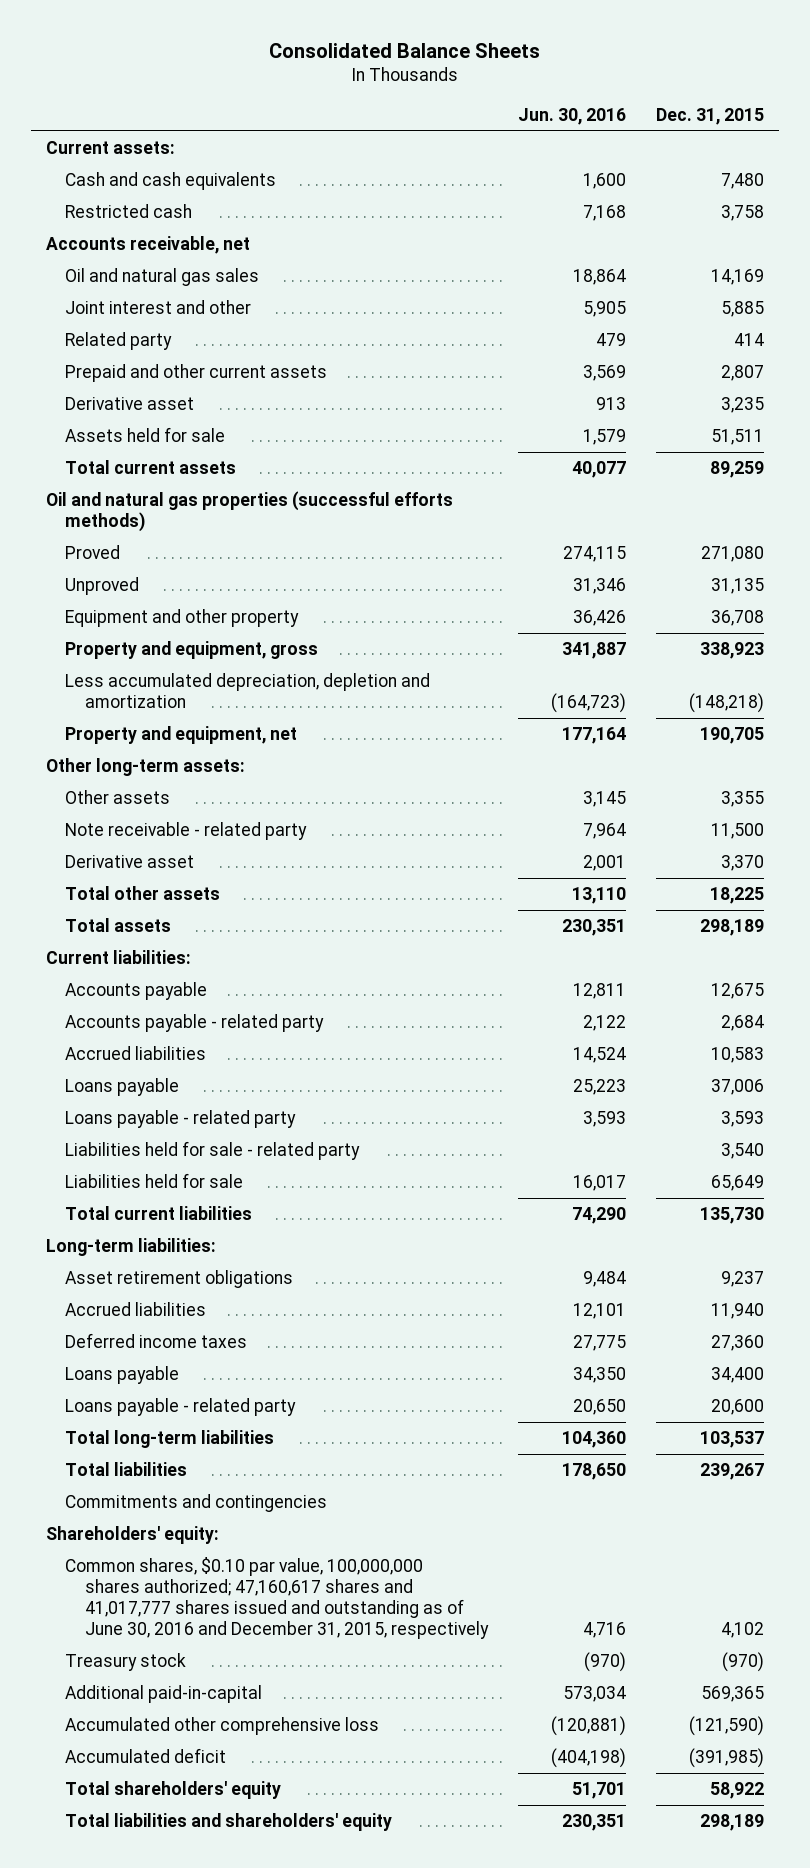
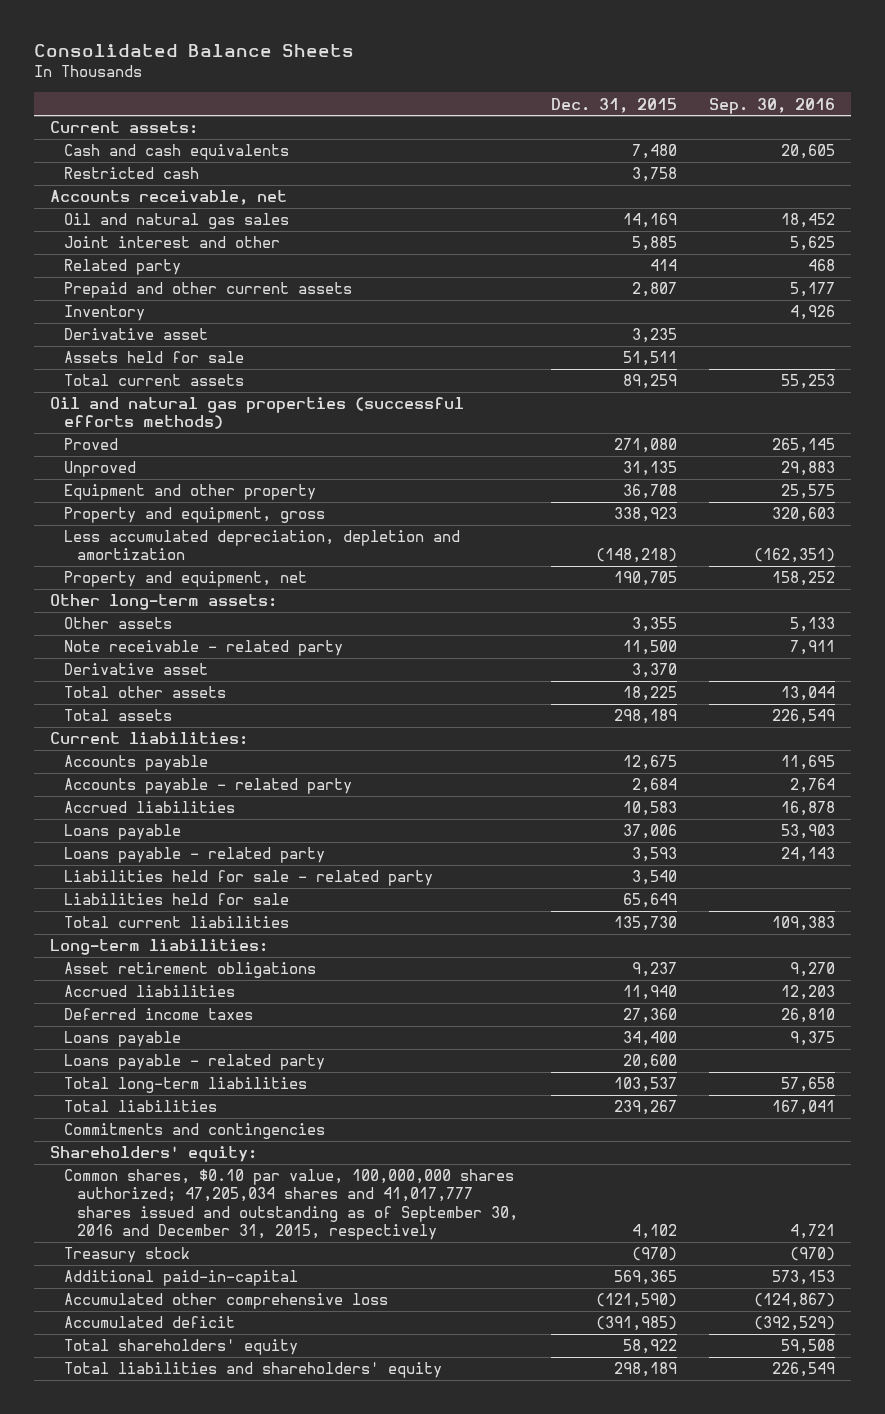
- | Jun. 30, 2016 | Dec. 31, 2015
+ | Dec. 31, 2015 | Sep. 30, 2016
+ Inventory | | 4,926
- Common shares, $0.10 par value, 100,000,000 shares authorized; 47,160,617 shares and 41,017,777 shares issued and outstanding as of June 30, 2016 and December 31, 2015, respectively | 4,716 | 4,102
+ Common shares, $0.10 par value, 100,000,000 shares authorized; 47,205,034 shares and 41,017,777 shares issued and outstanding as of September 30, 2016 and December 31, 2015, respectively | 4,102 | 4,721

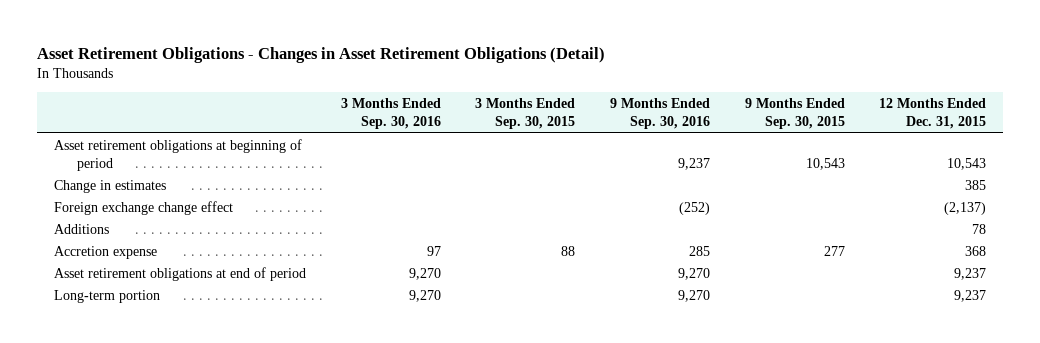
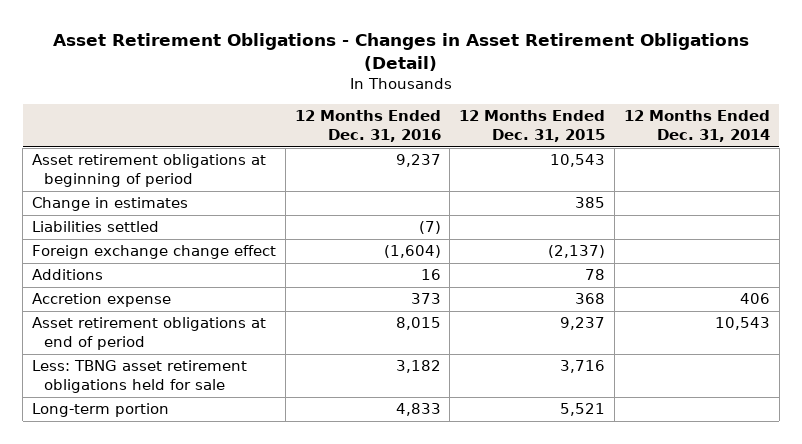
- | 3 Months Ended Sep. 30, 2016 | 3 Months Ended Sep. 30, 2015 | 9 Months Ended Sep. 30, 2016 | 9 Months Ended Sep. 30, 2015 | 12 Months Ended Dec. 31, 2015
+ | 12 Months Ended Dec. 31, 2016 | 12 Months Ended Dec. 31, 2015 | 12 Months Ended Dec. 31, 2014
+ Liabilities settled | (7) | |
- Long-term portion | 9,270 | | 9,270 | | 9,237
+ Less: TBNG asset retirement obligations held for sale | 3,182 | 3,716 |
+ Long-term portion | 4,833 | 5,521 |

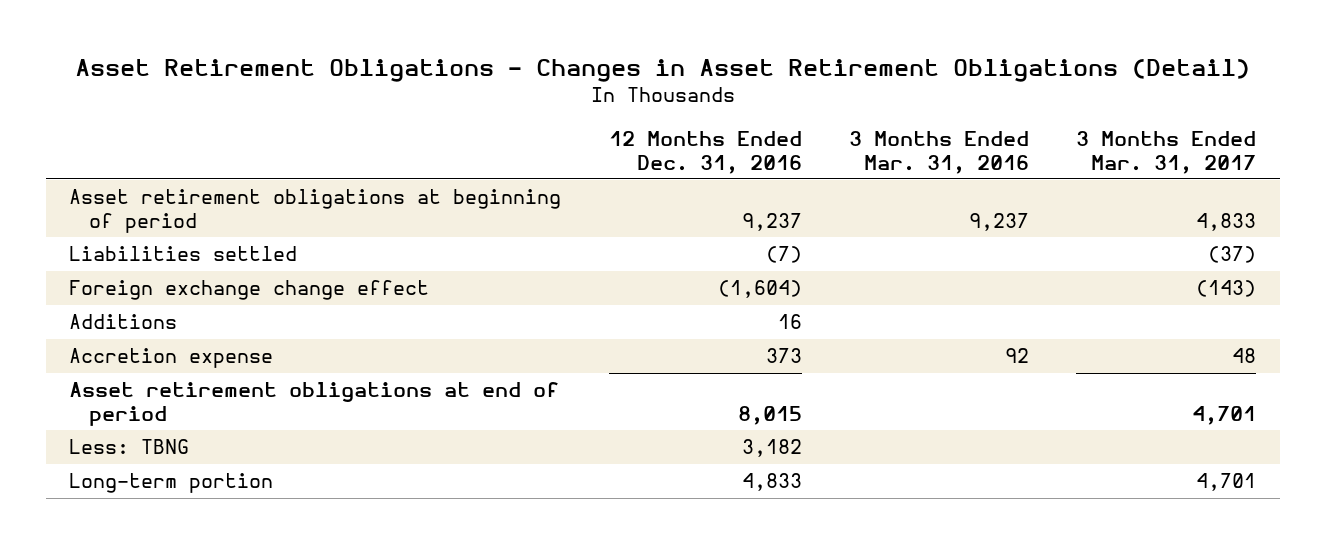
- | 12 Months Ended Dec. 31, 2016 | 12 Months Ended Dec. 31, 2015 | 12 Months Ended Dec. 31, 2014
+ | 12 Months Ended Dec. 31, 2016 | 3 Months Ended Mar. 31, 2016 | 3 Months Ended Mar. 31, 2017
- Change in estimates | | 385 |
- Less: TBNG asset retirement obligations held for sale | 3,182 | 3,716 |
+ Less: TBNG | 3,182 | |

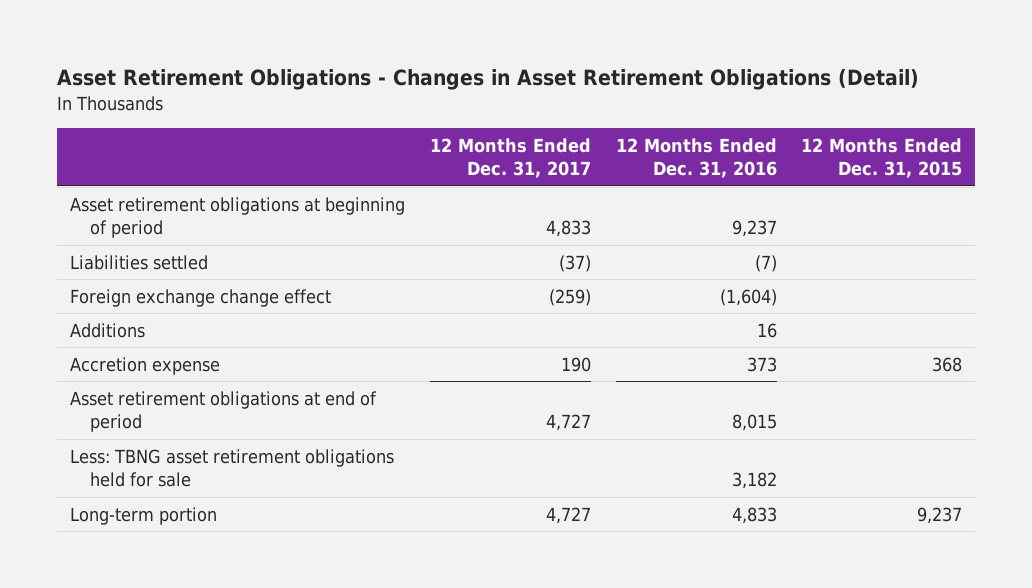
- | 12 Months Ended Dec. 31, 2016 | 3 Months Ended Mar. 31, 2016 | 3 Months Ended Mar. 31, 2017
+ | 12 Months Ended Dec. 31, 2017 | 12 Months Ended Dec. 31, 2016 | 12 Months Ended Dec. 31, 2015
- Less: TBNG | 3,182 | |
+ Less: TBNG asset retirement obligations held for sale | | 3,182 |

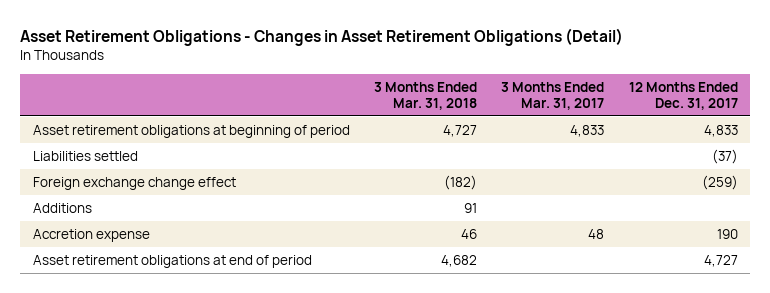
- | 12 Months Ended Dec. 31, 2017 | 12 Months Ended Dec. 31, 2016 | 12 Months Ended Dec. 31, 2015
+ | 3 Months Ended Mar. 31, 2018 | 3 Months Ended Mar. 31, 2017 | 12 Months Ended Dec. 31, 2017
- Less: TBNG asset retirement obligations held for sale | | 3,182 |
- Long-term portion | 4,727 | 4,833 | 9,237

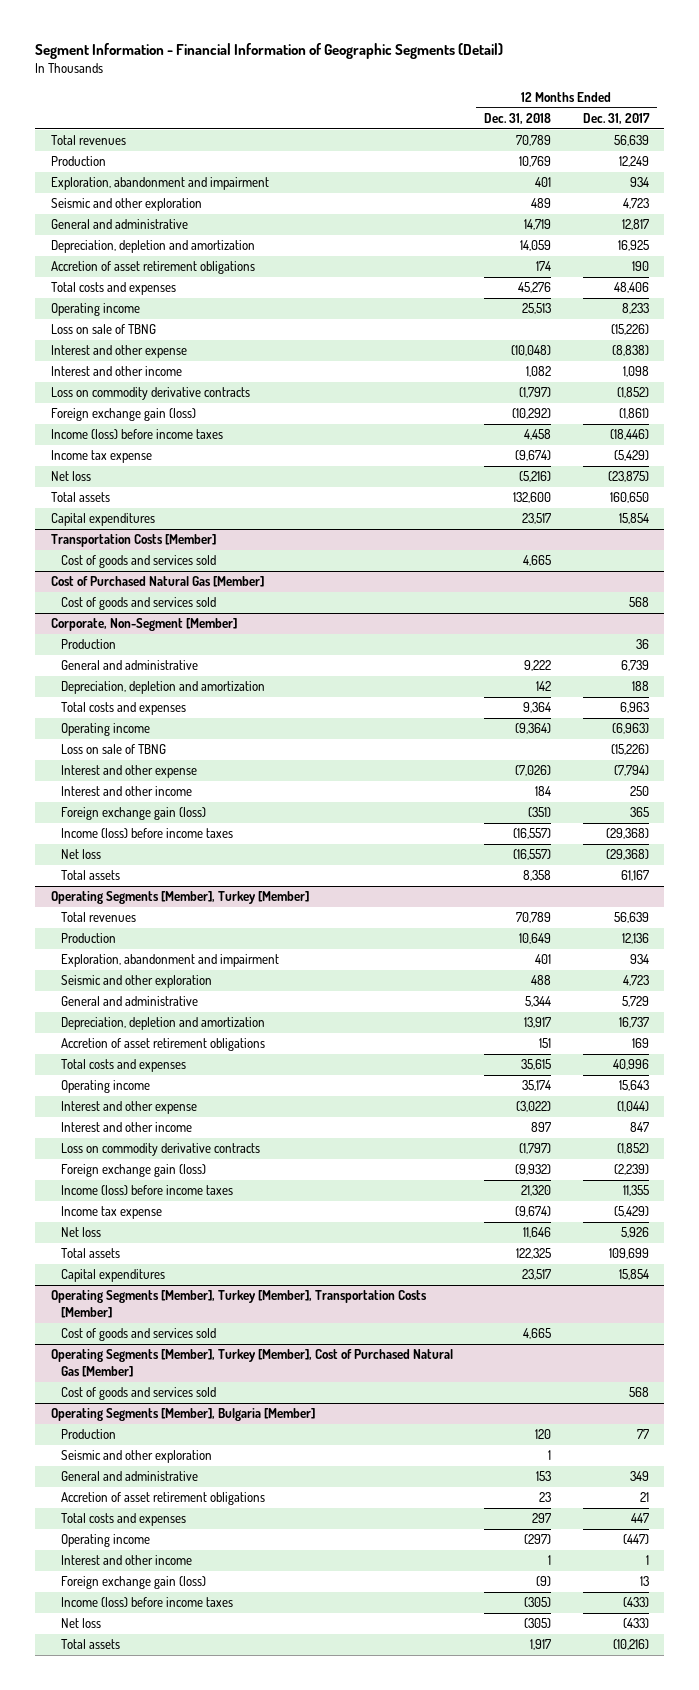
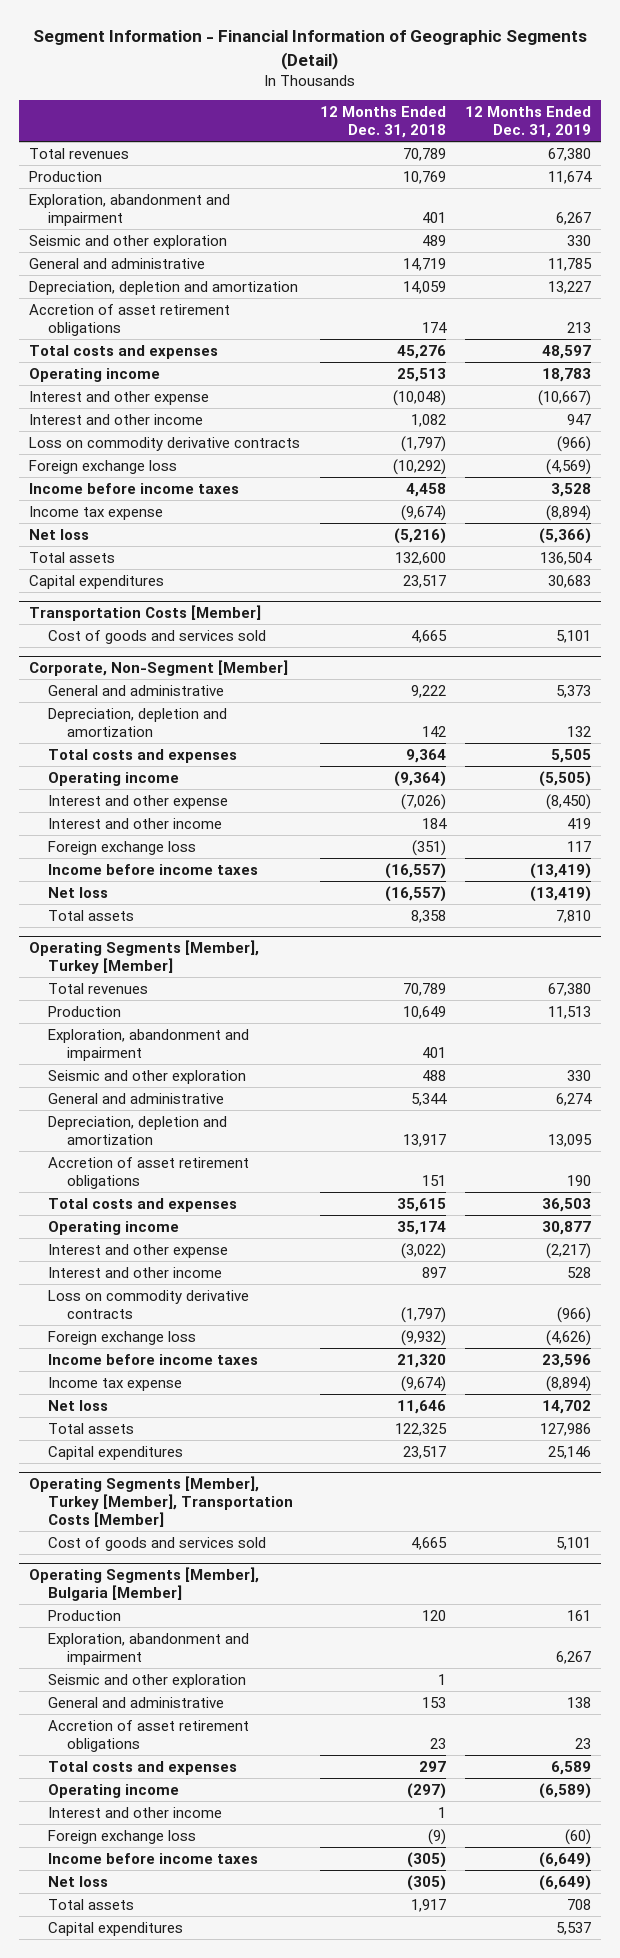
- | 12 Months Ended Dec. 31, 2018 | 12 Months Ended Dec. 31, 2017
+ | 12 Months Ended Dec. 31, 2018 | 12 Months Ended Dec. 31, 2019
- Loss on sale of TBNG | | (15,226)
- Foreign exchange gain (loss) | (10,292) | (1,861)
- Income (loss) before income taxes | 4,458 | (18,446)
+ Foreign exchange loss | (10,292) | (4,569)
+ Income before income taxes | 4,458 | 3,528
- Cost of Purchased Natural Gas [Member]
- Cost of goods and services sold | | 568
@ Corporate, Non-Segment [Member]
- Production | | 36
- Loss on sale of TBNG | | (15,226)
- Foreign exchange gain (loss) | (351) | 365
- Income (loss) before income taxes | (16,557) | (29,368)
+ Foreign exchange loss | (351) | 117
+ Income before income taxes | (16,557) | (13,419)
@ Operating Segments [Member], Turkey [Member]
- Foreign exchange gain (loss) | (9,932) | (2,239)
- Income (loss) before income taxes | 21,320 | 11,355
+ Foreign exchange loss | (9,932) | (4,626)
+ Income before income taxes | 21,320 | 23,596
- Operating Segments [Member], Turkey [Member], Cost of Purchased Natural Gas [Member]
- Cost of goods and services sold | | 568
@ Operating Segments [Member], Bulgaria [Member]
+ Exploration, abandonment and impairment | | 6,267
- Foreign exchange gain (loss) | (9) | 13
- Income (loss) before income taxes | (305) | (433)
+ Foreign exchange loss | (9) | (60)
+ Income before income taxes | (305) | (6,649)
+ Capital expenditures | | 5,537

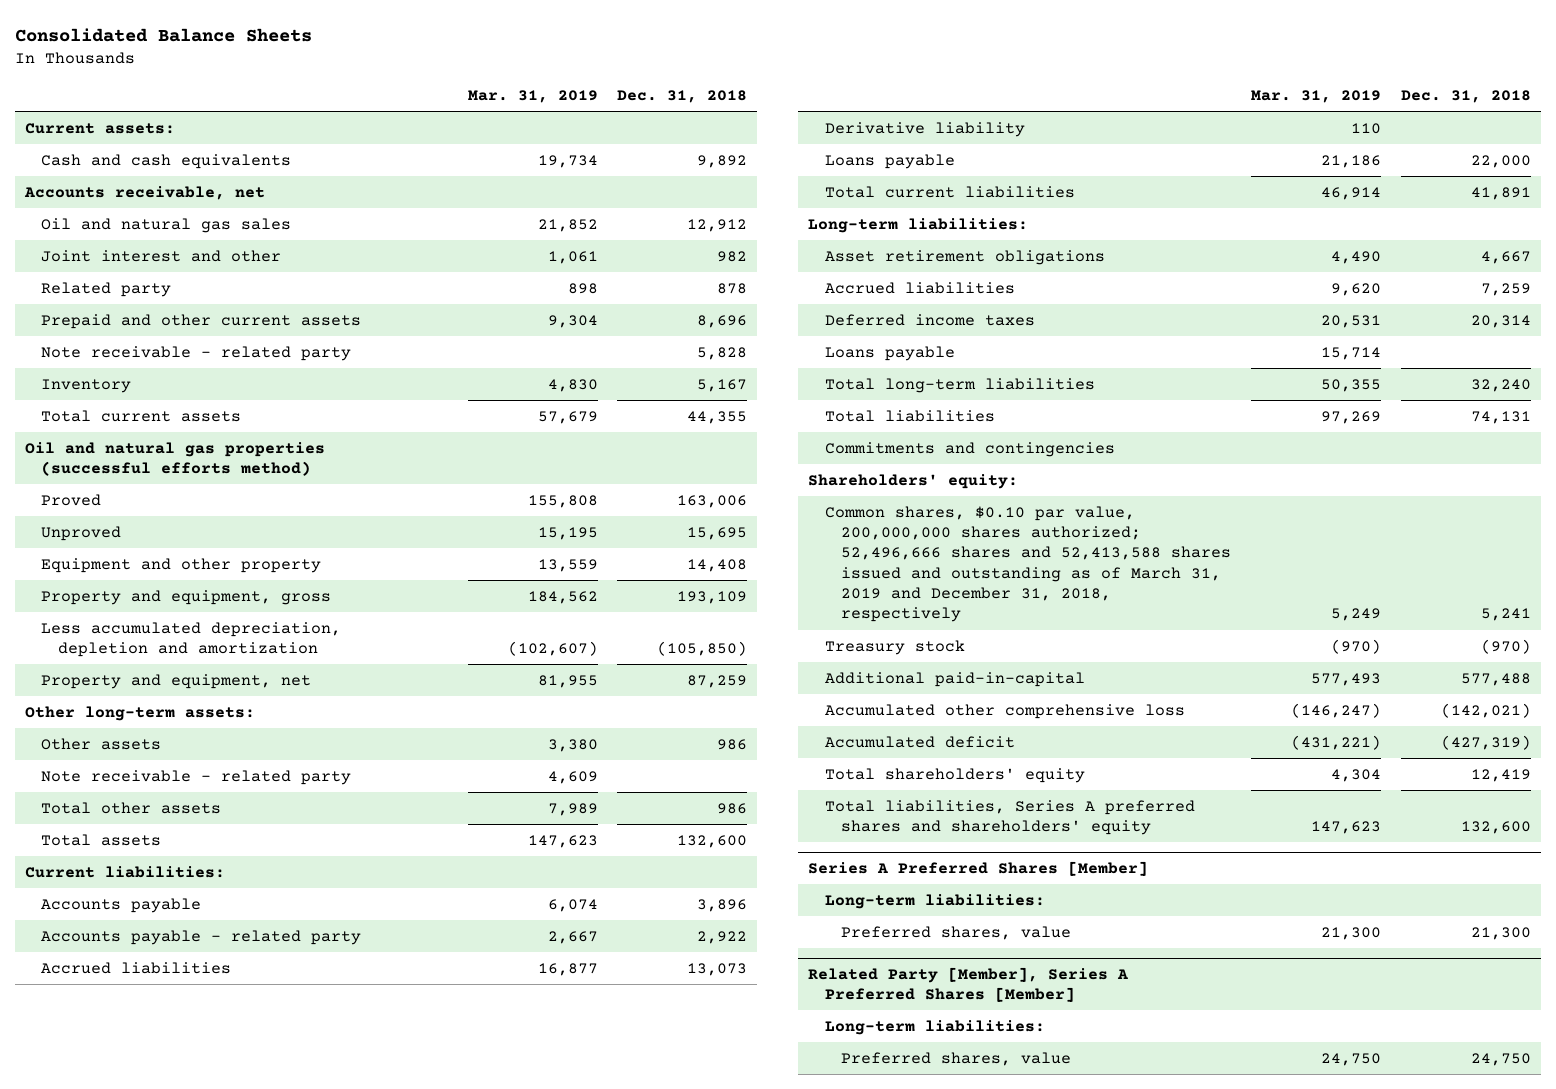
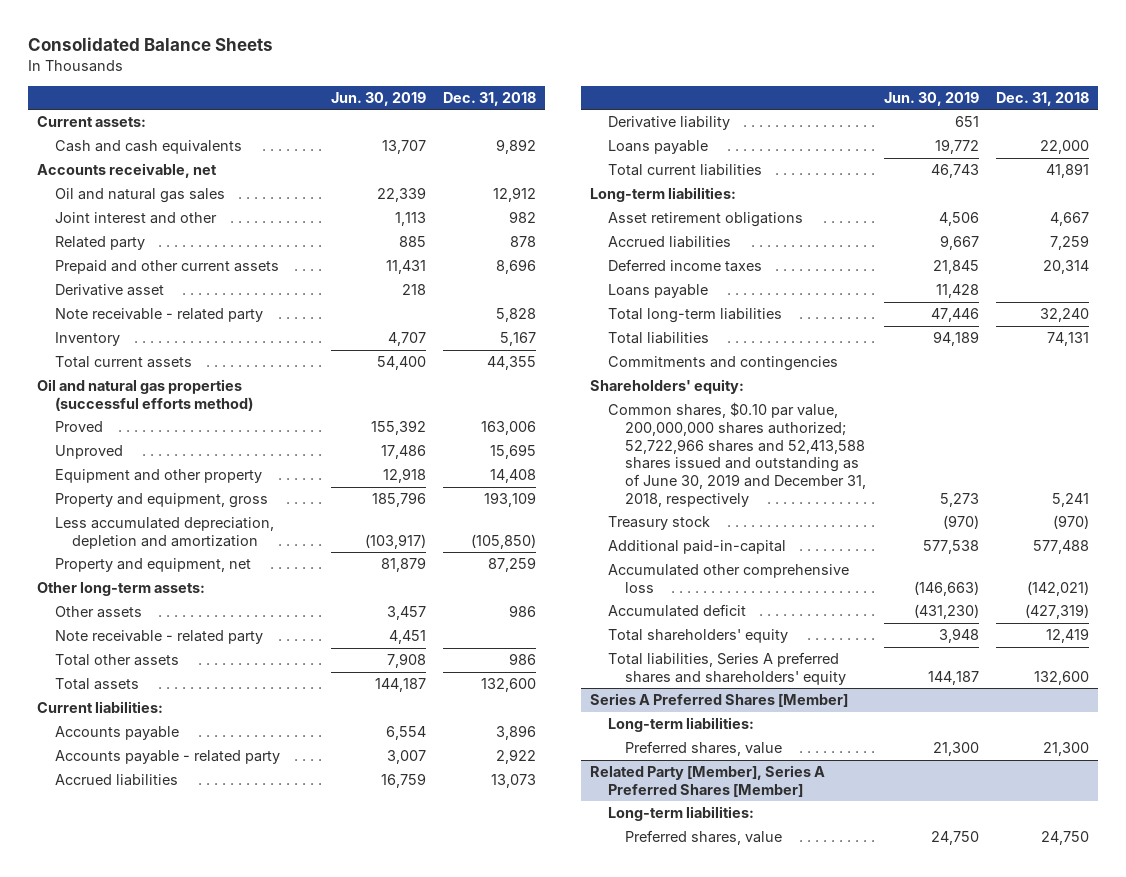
- | Mar. 31, 2019 | Dec. 31, 2018
+ | Jun. 30, 2019 | Dec. 31, 2018
+ Derivative asset | 218 |
- Common shares, $0.10 par value, 200,000,000 shares authorized; 52,496,666 shares and 52,413,588 shares issued and outstanding as of March 31, 2019 and December 31, 2018, respectively | 5,249 | 5,241
+ Common shares, $0.10 par value, 200,000,000 shares authorized; 52,722,966 shares and 52,413,588 shares issued and outstanding as of June 30, 2019 and December 31, 2018, respectively | 5,273 | 5,241

